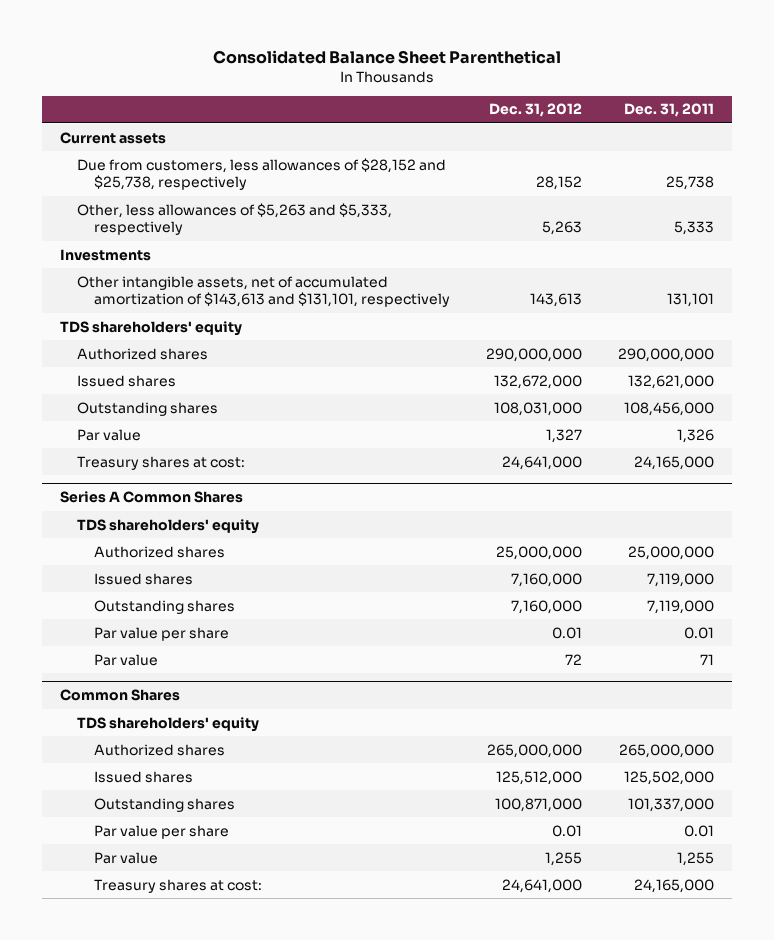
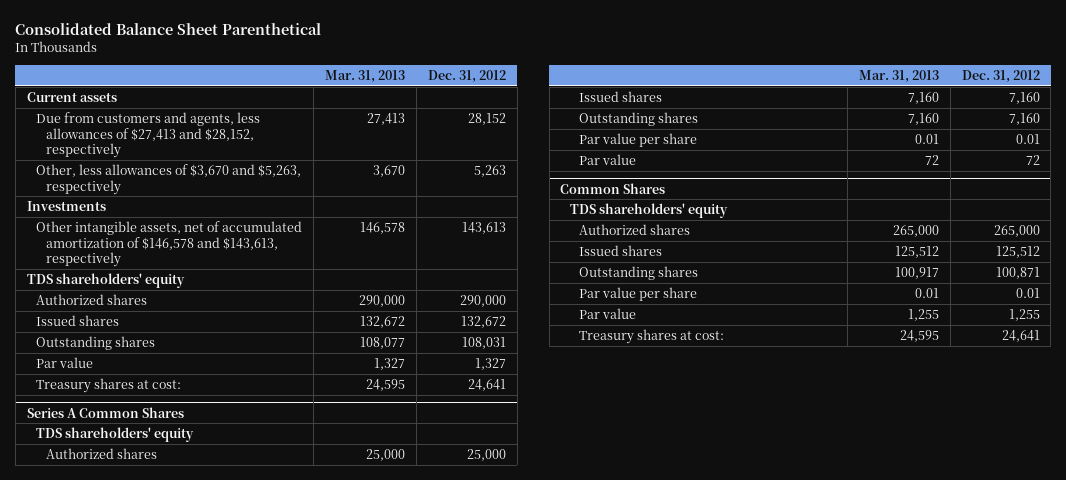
- | Dec. 31, 2012 | Dec. 31, 2011
+ | Mar. 31, 2013 | Dec. 31, 2012
- Due from customers, less allowances of $28,152 and $25,738, respectively | 28,152 | 25,738
- Other, less allowances of $5,263 and $5,333, respectively | 5,263 | 5,333
+ Due from customers and agents, less allowances of $27,413 and $28,152, respectively | 27,413 | 28,152
+ Other, less allowances of $3,670 and $5,263, respectively | 3,670 | 5,263
- Other intangible assets, net of accumulated amortization of $143,613 and $131,101, respectively | 143,613 | 131,101
+ Other intangible assets, net of accumulated amortization of $146,578 and $143,613, respectively | 146,578 | 143,613
- Authorized shares | 290,000,000 | 290,000,000
- Issued shares | 132,672,000 | 132,621,000
- Outstanding shares | 108,031,000 | 108,456,000
+ Authorized shares | 290,000 | 290,000
+ Issued shares | 132,672 | 132,672
+ Outstanding shares | 108,077 | 108,031
- Treasury shares at cost: | 24,641,000 | 24,165,000
+ Treasury shares at cost: | 24,595 | 24,641
@ Series A Common Shares
- Authorized shares | 25,000,000 | 25,000,000
- Issued shares | 7,160,000 | 7,119,000
- Outstanding shares | 7,160,000 | 7,119,000
+ Authorized shares | 25,000 | 25,000
+ Issued shares | 7,160 | 7,160
+ Outstanding shares | 7,160 | 7,160
@ Common Shares
- Authorized shares | 265,000,000 | 265,000,000
- Issued shares | 125,512,000 | 125,502,000
- Outstanding shares | 100,871,000 | 101,337,000
+ Authorized shares | 265,000 | 265,000
+ Issued shares | 125,512 | 125,512
+ Outstanding shares | 100,917 | 100,871
- Treasury shares at cost: | 24,641,000 | 24,165,000
+ Treasury shares at cost: | 24,595 | 24,641

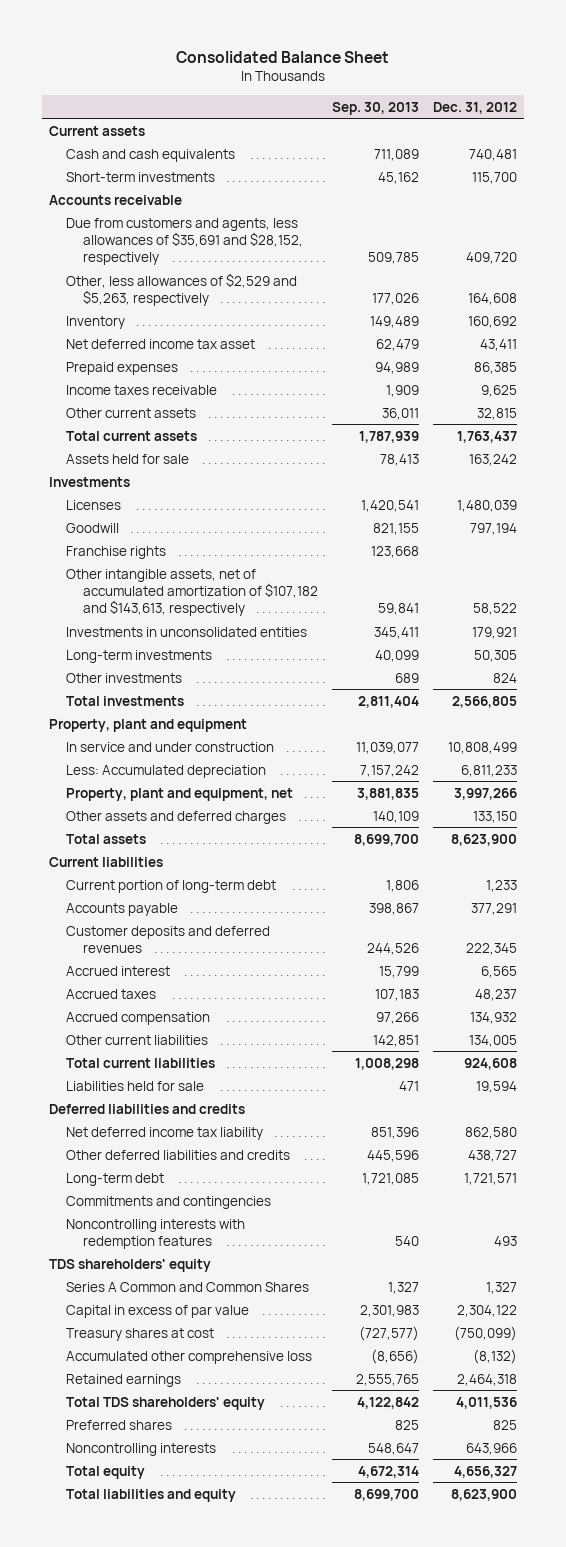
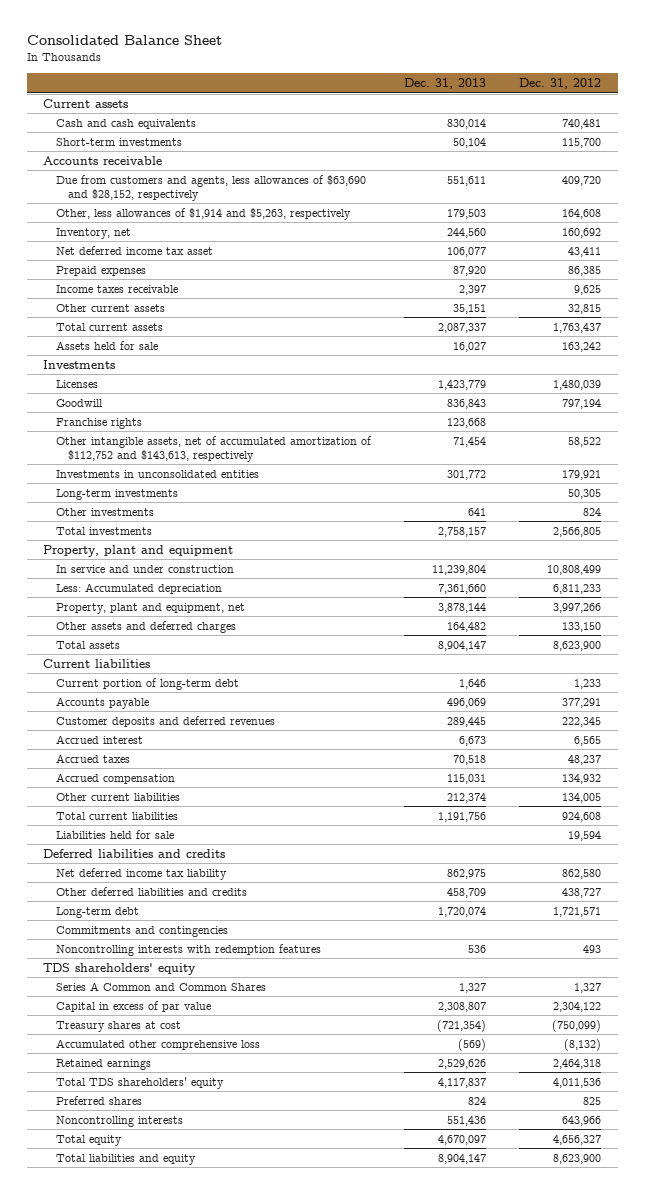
- | Sep. 30, 2013 | Dec. 31, 2012
+ | Dec. 31, 2013 | Dec. 31, 2012
- Due from customers and agents, less allowances of $35,691 and $28,152, respectively | 509,785 | 409,720
- Other, less allowances of $2,529 and $5,263, respectively | 177,026 | 164,608
- Inventory | 149,489 | 160,692
+ Due from customers and agents, less allowances of $63,690 and $28,152, respectively | 551,611 | 409,720
+ Other, less allowances of $1,914 and $5,263, respectively | 179,503 | 164,608
+ Inventory, net | 244,560 | 160,692
- Other intangible assets, net of accumulated amortization of $107,182 and $143,613, respectively | 59,841 | 58,522
+ Other intangible assets, net of accumulated amortization of $112,752 and $143,613, respectively | 71,454 | 58,522

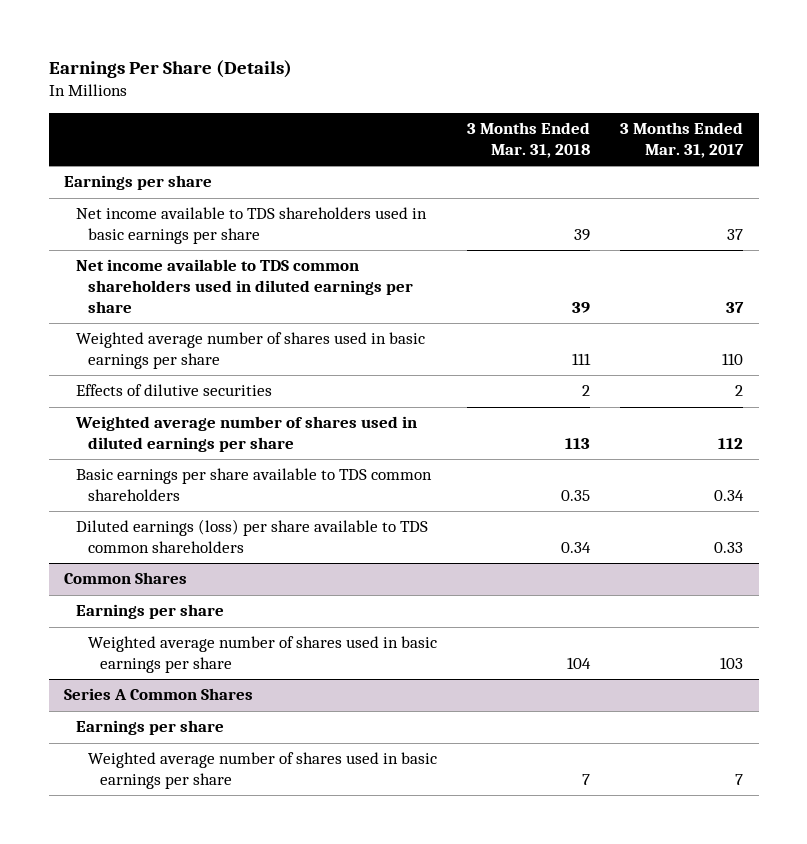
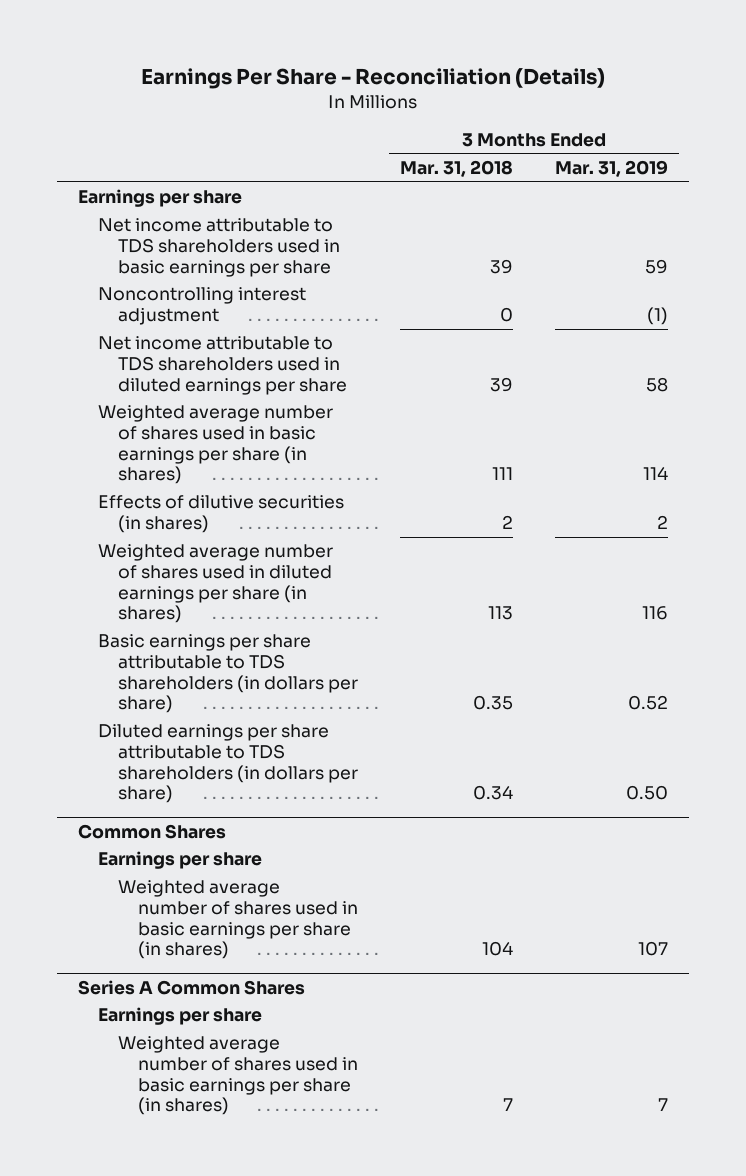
- Earnings Per Share (Details)
+ Earnings Per Share - Reconciliation (Details)
- | 3 Months Ended Mar. 31, 2018 | 3 Months Ended Mar. 31, 2017
+ | 3 Months Ended Mar. 31, 2018 | 3 Months Ended Mar. 31, 2019
- Net income available to TDS shareholders used in basic earnings per share | 39 | 37
- Net income available to TDS common shareholders used in diluted earnings per share | 39 | 37
- Weighted average number of shares used in basic earnings per share | 111 | 110
- Effects of dilutive securities | 2 | 2
- Weighted average number of shares used in diluted earnings per share | 113 | 112
- Basic earnings per share available to TDS common shareholders | 0.35 | 0.34
- Diluted earnings (loss) per share available to TDS common shareholders | 0.34 | 0.33
+ Net income attributable to TDS shareholders used in basic earnings per share | 39 | 59
+ Noncontrolling interest adjustment | 0 | (1)
+ Net income attributable to TDS shareholders used in diluted earnings per share | 39 | 58
+ Weighted average number of shares used in basic earnings per share (in shares) | 111 | 114
+ Effects of dilutive securities (in shares) | 2 | 2
+ Weighted average number of shares used in diluted earnings per share (in shares) | 113 | 116
+ Basic earnings per share attributable to TDS shareholders (in dollars per share) | 0.35 | 0.52
+ Diluted earnings per share attributable to TDS shareholders (in dollars per share) | 0.34 | 0.50
@ Common Shares
- Weighted average number of shares used in basic earnings per share | 104 | 103
+ Weighted average number of shares used in basic earnings per share (in shares) | 104 | 107
@ Series A Common Shares
- Weighted average number of shares used in basic earnings per share | 7 | 7
+ Weighted average number of shares used in basic earnings per share (in shares) | 7 | 7

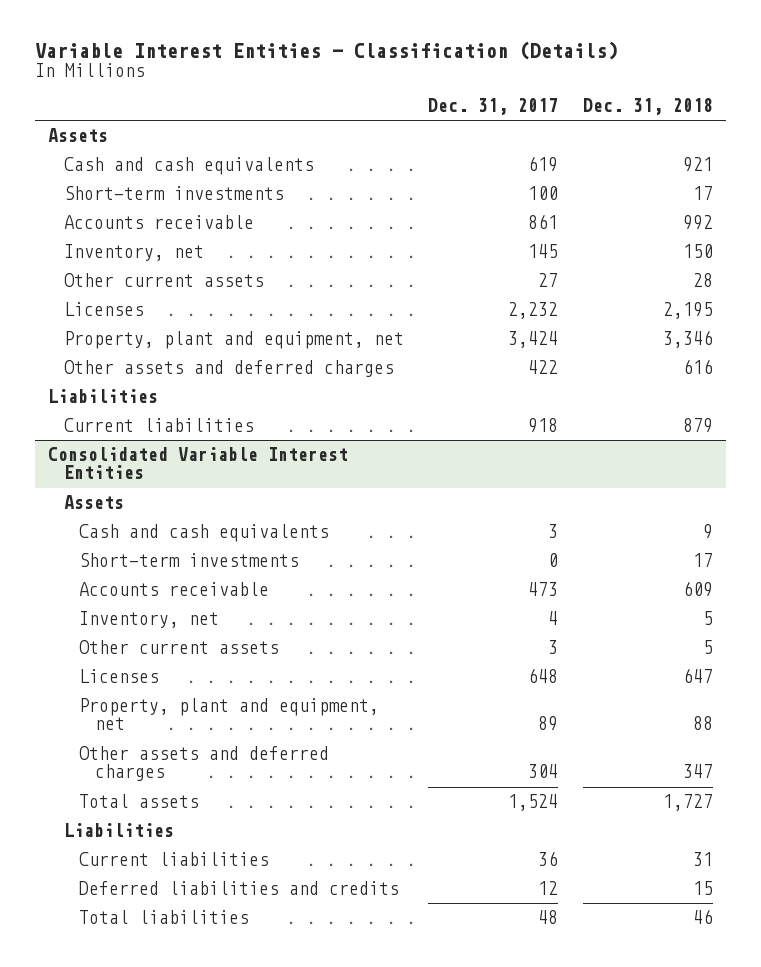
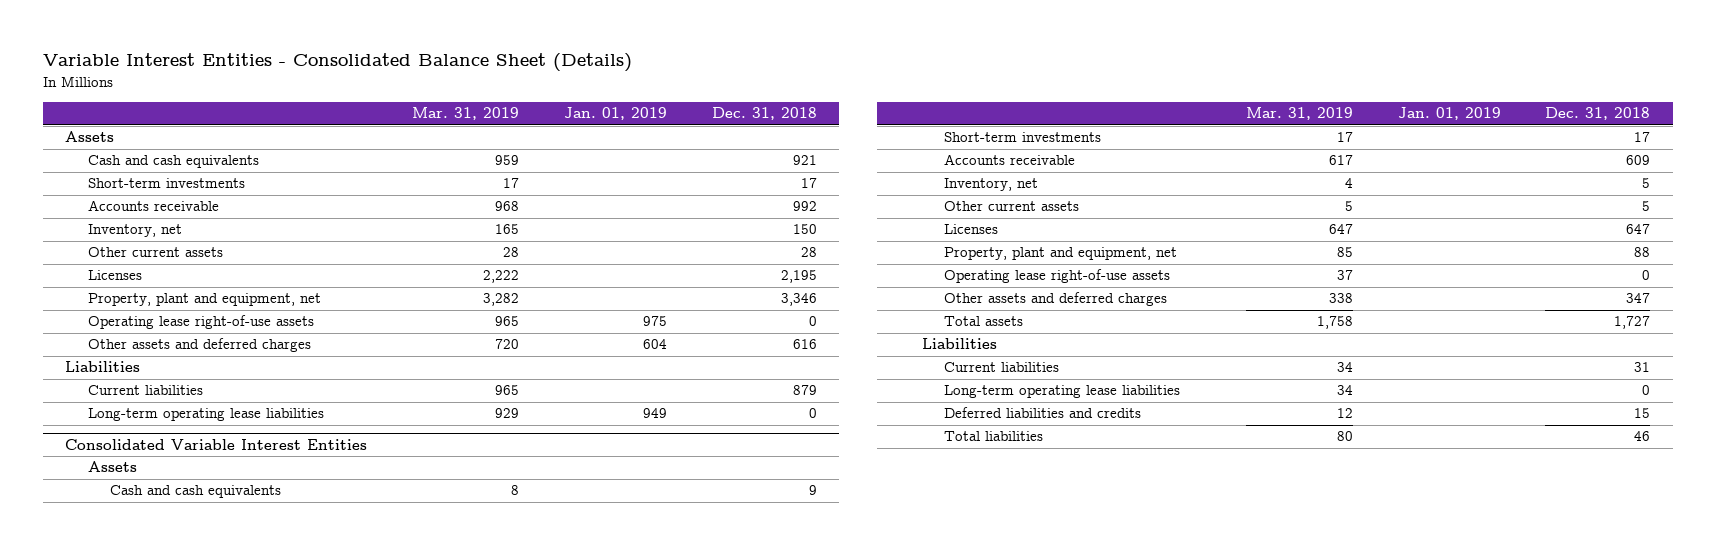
- Variable Interest Entities - Classification (Details)
+ Variable Interest Entities - Consolidated Balance Sheet (Details)
- | Dec. 31, 2017 | Dec. 31, 2018
+ | Mar. 31, 2019 | Jan. 01, 2019 | Dec. 31, 2018
+ Operating lease right-of-use assets | 965 | 975 | 0
+ Long-term operating lease liabilities | 929 | 949 | 0
@ Consolidated Variable Interest Entities
+ Operating lease right-of-use assets | 37 | | 0
+ Long-term operating lease liabilities | 34 | | 0

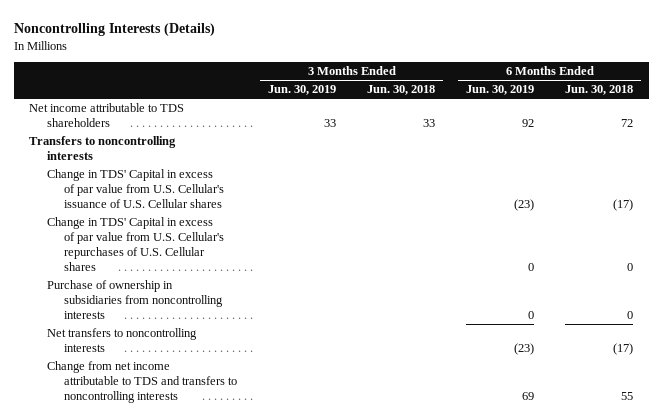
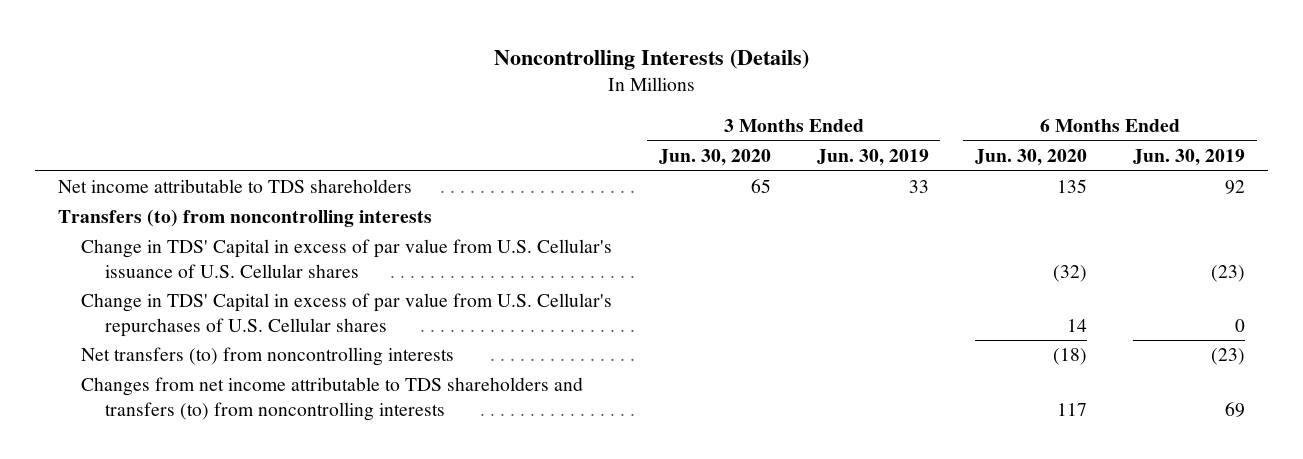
- | 3 Months Ended Jun. 30, 2019 | 3 Months Ended Jun. 30, 2018 | 6 Months Ended Jun. 30, 2019 | 6 Months Ended Jun. 30, 2018
+ | 3 Months Ended Jun. 30, 2020 | 3 Months Ended Jun. 30, 2019 | 6 Months Ended Jun. 30, 2020 | 6 Months Ended Jun. 30, 2019
- Transfers to noncontrolling interests
+ Transfers (to) from noncontrolling interests
- Purchase of ownership in subsidiaries from noncontrolling interests | | | 0 | 0
- Net transfers to noncontrolling interests | | | (23) | (17)
- Change from net income attributable to TDS and transfers to noncontrolling interests | | | 69 | 55
+ Net transfers (to) from noncontrolling interests | | | (18) | (23)
+ Changes from net income attributable to TDS shareholders and transfers (to) from noncontrolling interests | | | 117 | 69

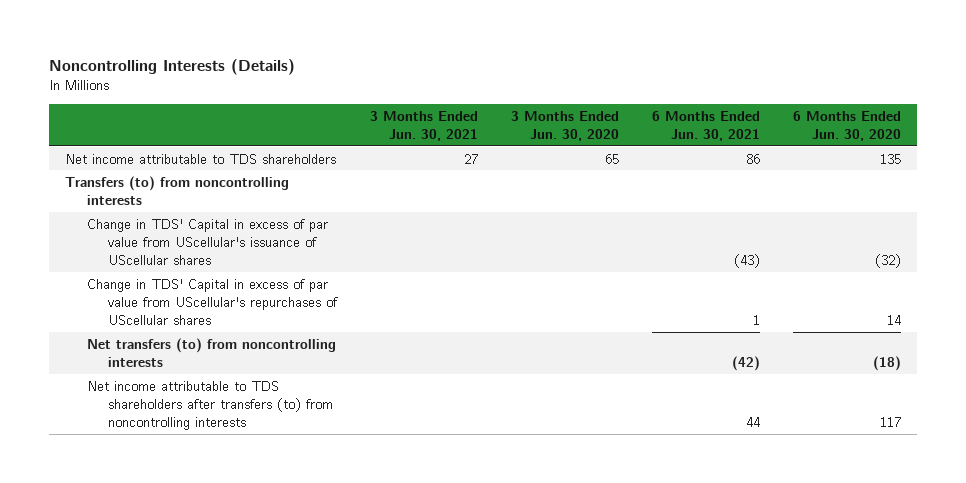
- | 3 Months Ended Jun. 30, 2020 | 3 Months Ended Jun. 30, 2019 | 6 Months Ended Jun. 30, 2020 | 6 Months Ended Jun. 30, 2019
+ | 3 Months Ended Jun. 30, 2021 | 3 Months Ended Jun. 30, 2020 | 6 Months Ended Jun. 30, 2021 | 6 Months Ended Jun. 30, 2020
- Change in TDS' Capital in excess of par value from U.S. Cellular's issuance of U.S. Cellular shares | | | (32) | (23)
- Change in TDS' Capital in excess of par value from U.S. Cellular's repurchases of U.S. Cellular shares | | | 14 | 0
+ Change in TDS' Capital in excess of par value from UScellular's issuance of UScellular shares | | | (43) | (32)
+ Change in TDS' Capital in excess of par value from UScellular's repurchases of UScellular shares | | | 1 | 14
- Changes from net income attributable to TDS shareholders and transfers (to) from noncontrolling interests | | | 117 | 69
+ Net income attributable to TDS shareholders after transfers (to) from noncontrolling interests | | | 44 | 117

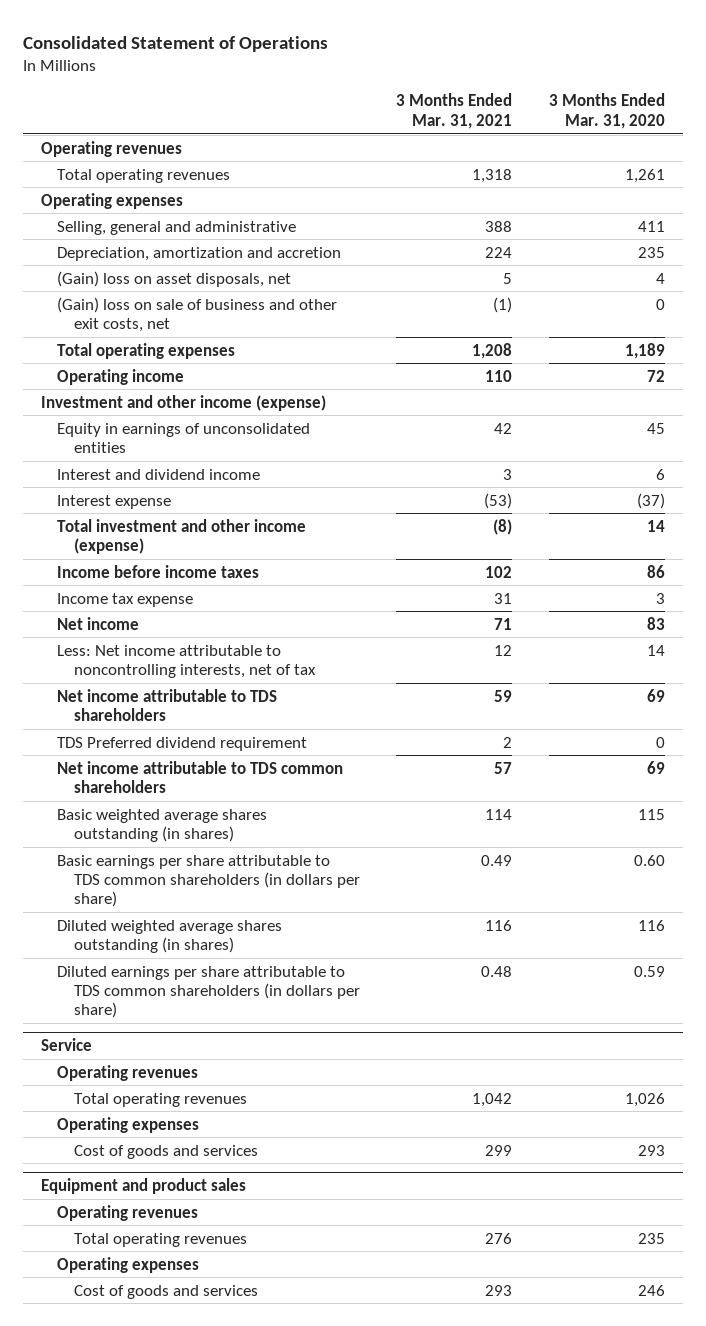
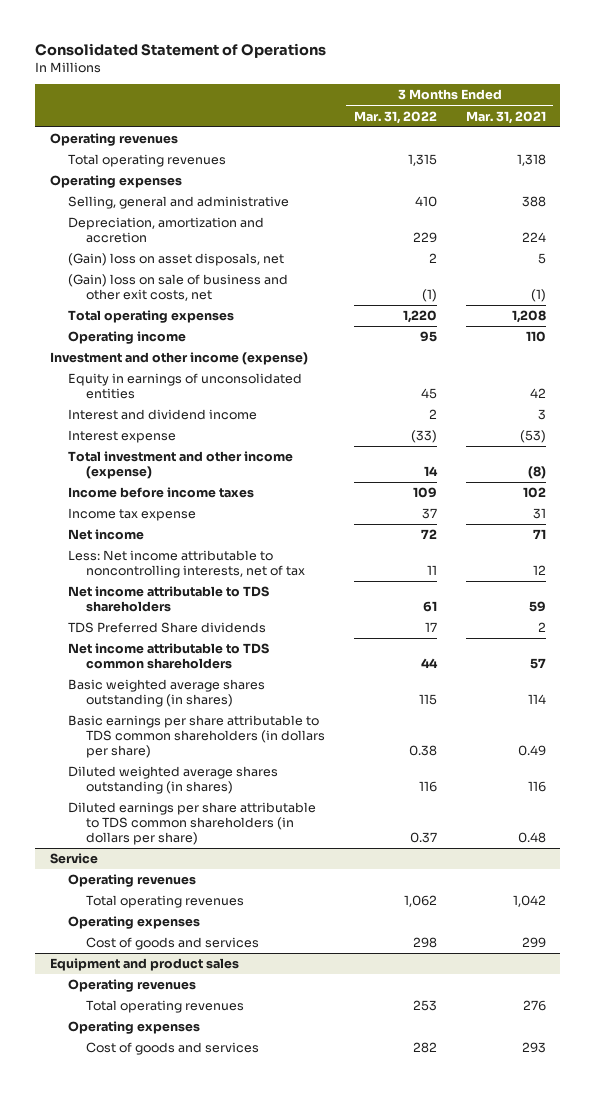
- | 3 Months Ended Mar. 31, 2021 | 3 Months Ended Mar. 31, 2020
+ | 3 Months Ended Mar. 31, 2022 | 3 Months Ended Mar. 31, 2021
- TDS Preferred dividend requirement | 2 | 0
+ TDS Preferred Share dividends | 17 | 2

